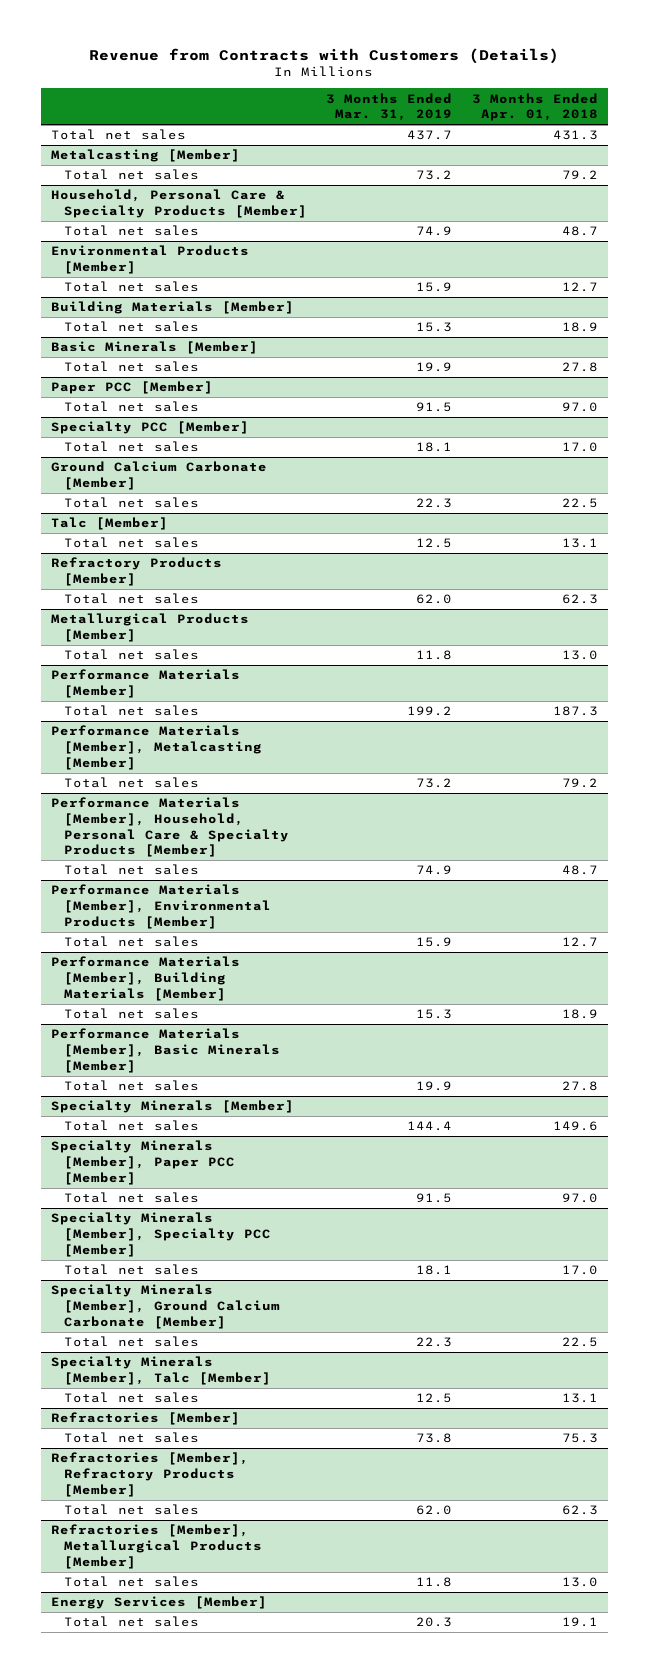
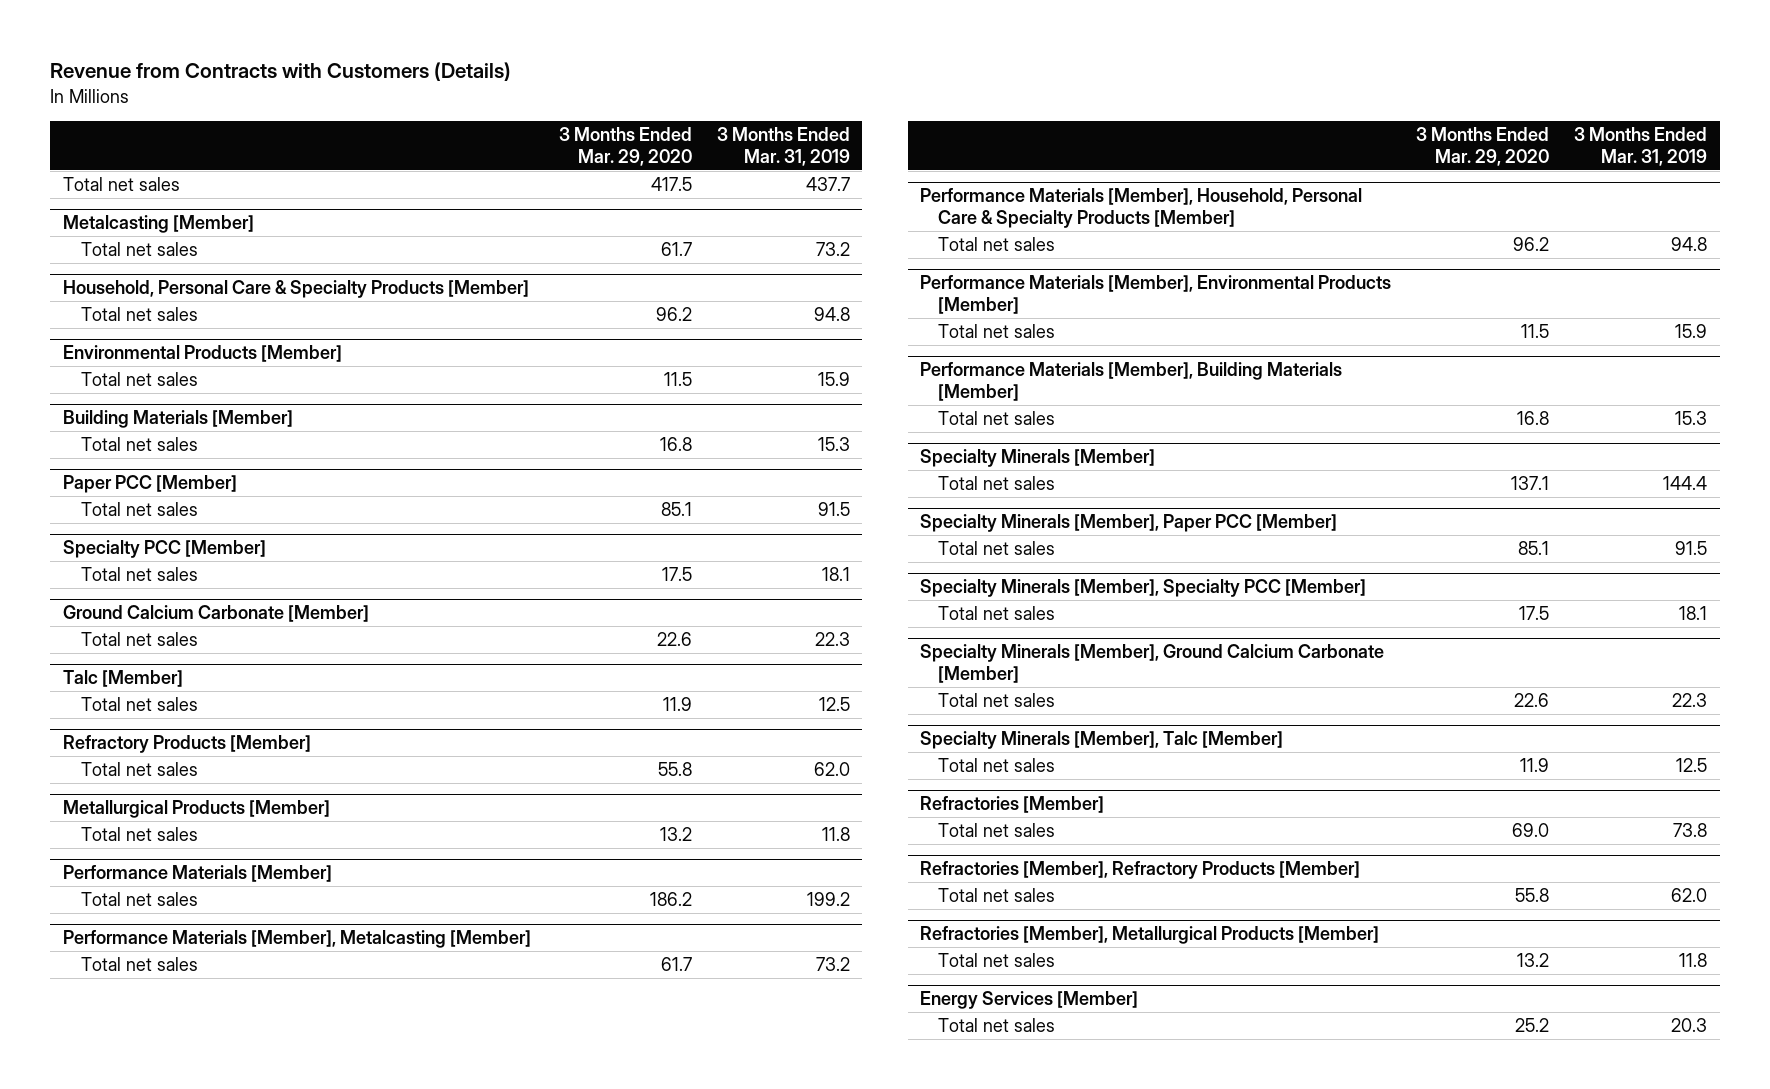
- | 3 Months Ended Mar. 31, 2019 | 3 Months Ended Apr. 01, 2018
+ | 3 Months Ended Mar. 29, 2020 | 3 Months Ended Mar. 31, 2019
@ Household, Personal Care & Specialty Products [Member]
- Total net sales | 74.9 | 48.7
+ Total net sales | 96.2 | 94.8
- Basic Minerals [Member]
- Total net sales | 19.9 | 27.8
@ Performance Materials [Member], Household, Personal Care & Specialty Products [Member]
- Total net sales | 74.9 | 48.7
+ Total net sales | 96.2 | 94.8
- Performance Materials [Member], Basic Minerals [Member]
- Total net sales | 19.9 | 27.8

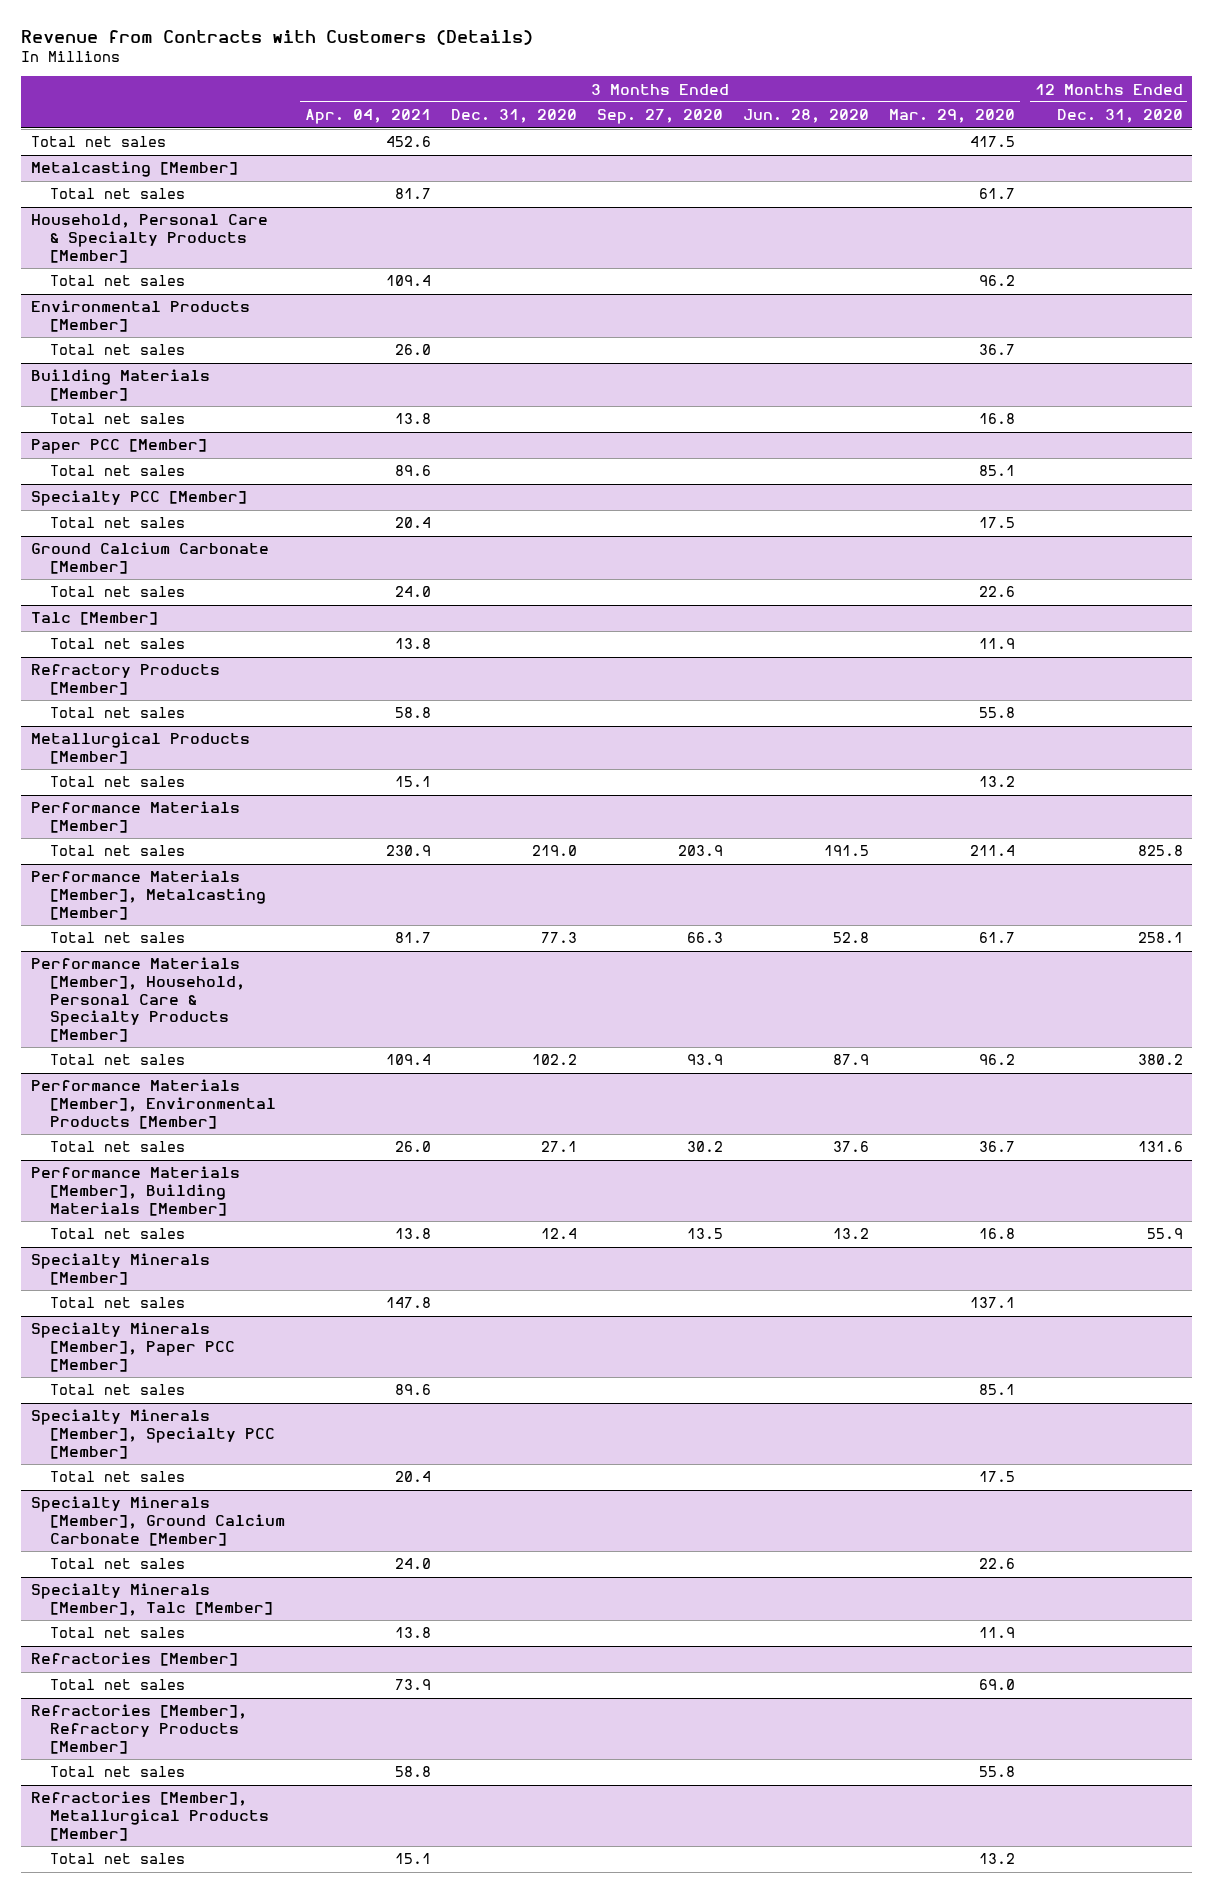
- | 3 Months Ended Mar. 29, 2020 | 3 Months Ended Mar. 31, 2019
+ | 3 Months Ended Apr. 04, 2021 | 3 Months Ended Dec. 31, 2020 | 3 Months Ended Sep. 27, 2020 | 3 Months Ended Jun. 28, 2020 | 3 Months Ended Mar. 29, 2020 | 12 Months Ended Dec. 31, 2020
@ Environmental Products [Member]
- Total net sales | 11.5 | 15.9
+ Total net sales | 26.0 | | | | 36.7 |
@ Performance Materials [Member]
- Total net sales | 186.2 | 199.2
+ Total net sales | 230.9 | 219.0 | 203.9 | 191.5 | 211.4 | 825.8
@ Performance Materials [Member], Environmental Products [Member]
- Total net sales | 11.5 | 15.9
+ Total net sales | 26.0 | 27.1 | 30.2 | 37.6 | 36.7 | 131.6
- Energy Services [Member]
- Total net sales | 25.2 | 20.3

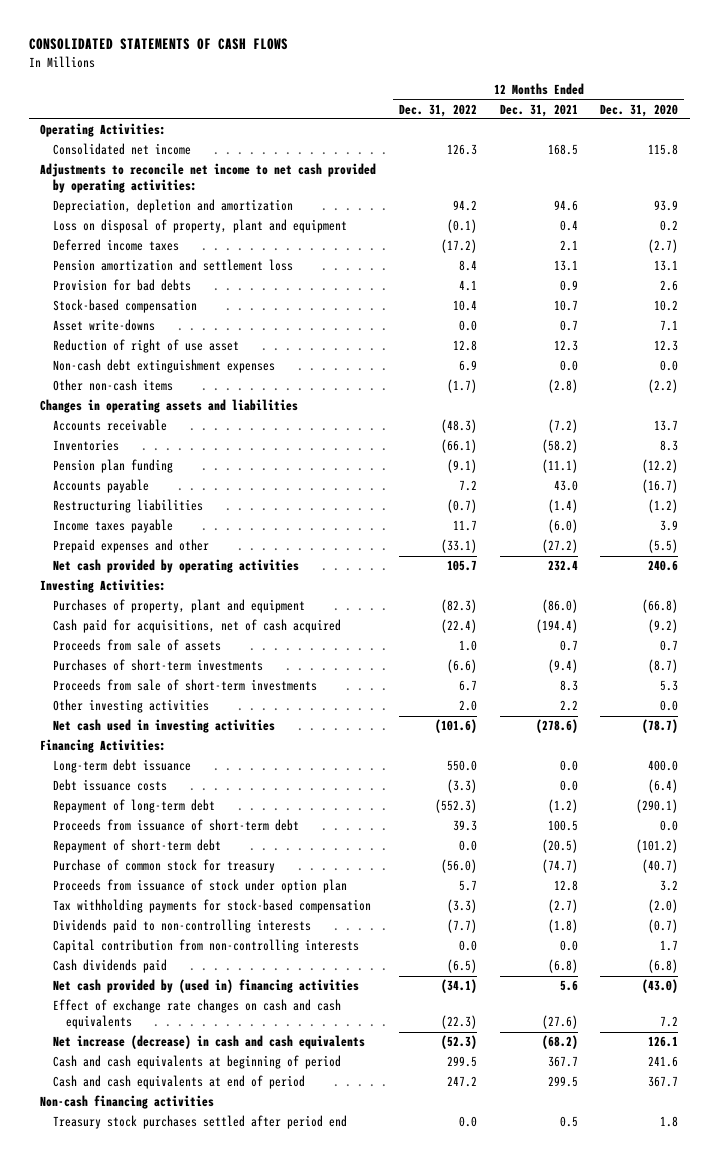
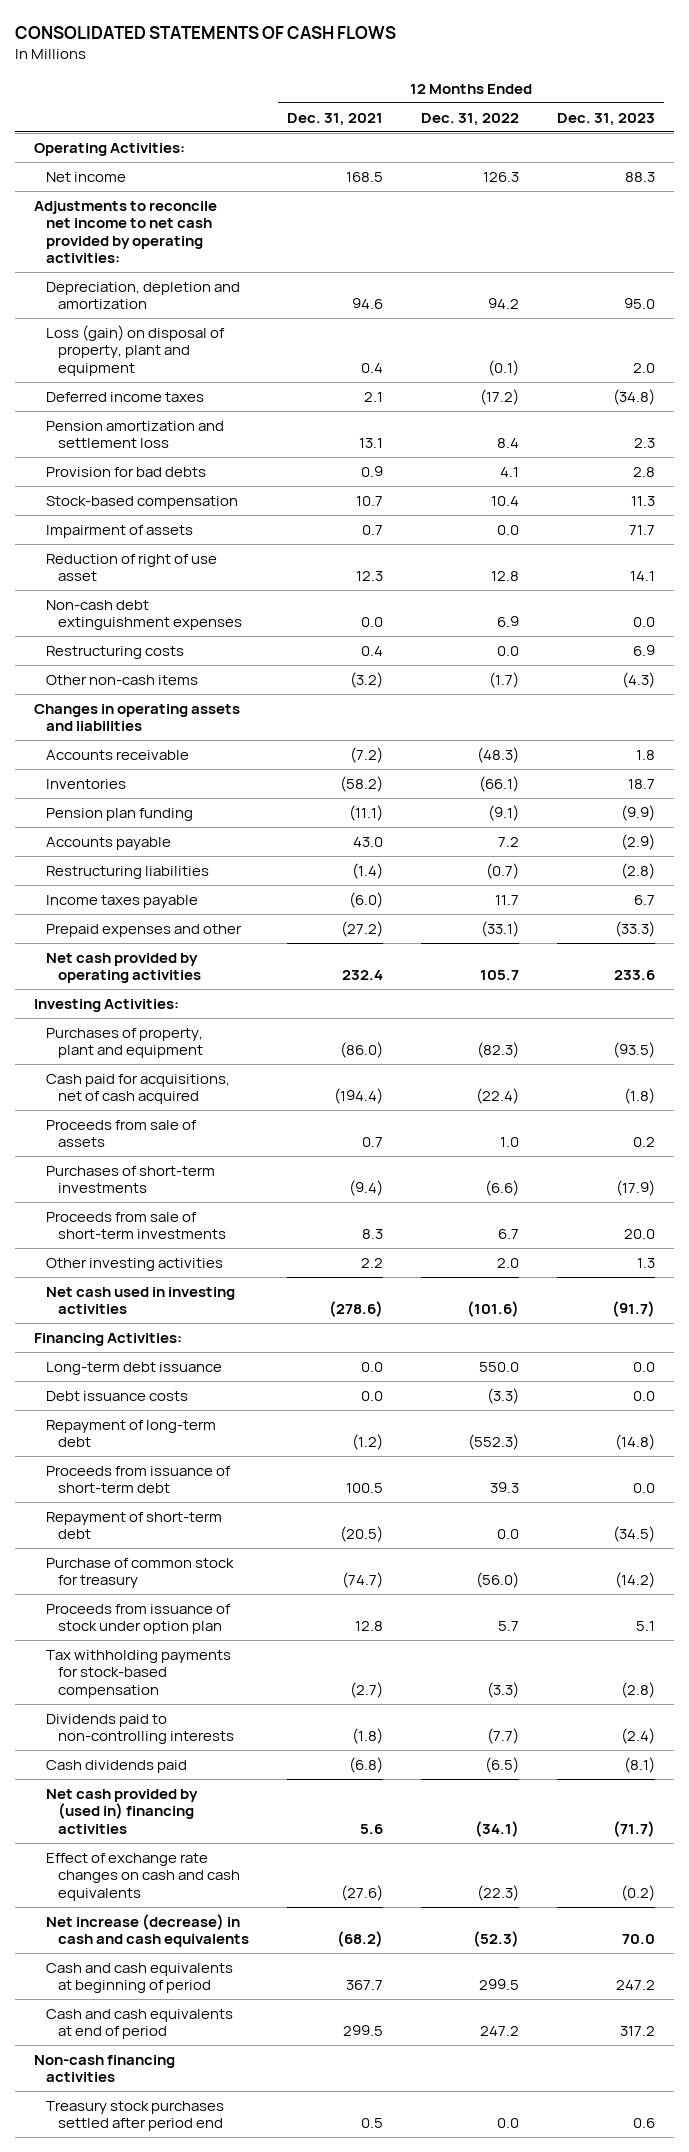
- | 12 Months Ended Dec. 31, 2022 | 12 Months Ended Dec. 31, 2021 | 12 Months Ended Dec. 31, 2020
+ | 12 Months Ended Dec. 31, 2021 | 12 Months Ended Dec. 31, 2022 | 12 Months Ended Dec. 31, 2023
- Consolidated net income | 126.3 | 168.5 | 115.8
+ Net income | 168.5 | 126.3 | 88.3
- Loss on disposal of property, plant and equipment | (0.1) | 0.4 | 0.2
+ Loss (gain) on disposal of property, plant and equipment | 0.4 | (0.1) | 2.0
- Asset write-downs | 0.0 | 0.7 | 7.1
+ Impairment of assets | 0.7 | 0.0 | 71.7
- Other non-cash items | (1.7) | (2.8) | (2.2)
+ Restructuring costs | 0.4 | 0.0 | 6.9
+ Other non-cash items | (3.2) | (1.7) | (4.3)
- Capital contribution from non-controlling interests | 0.0 | 0.0 | 1.7

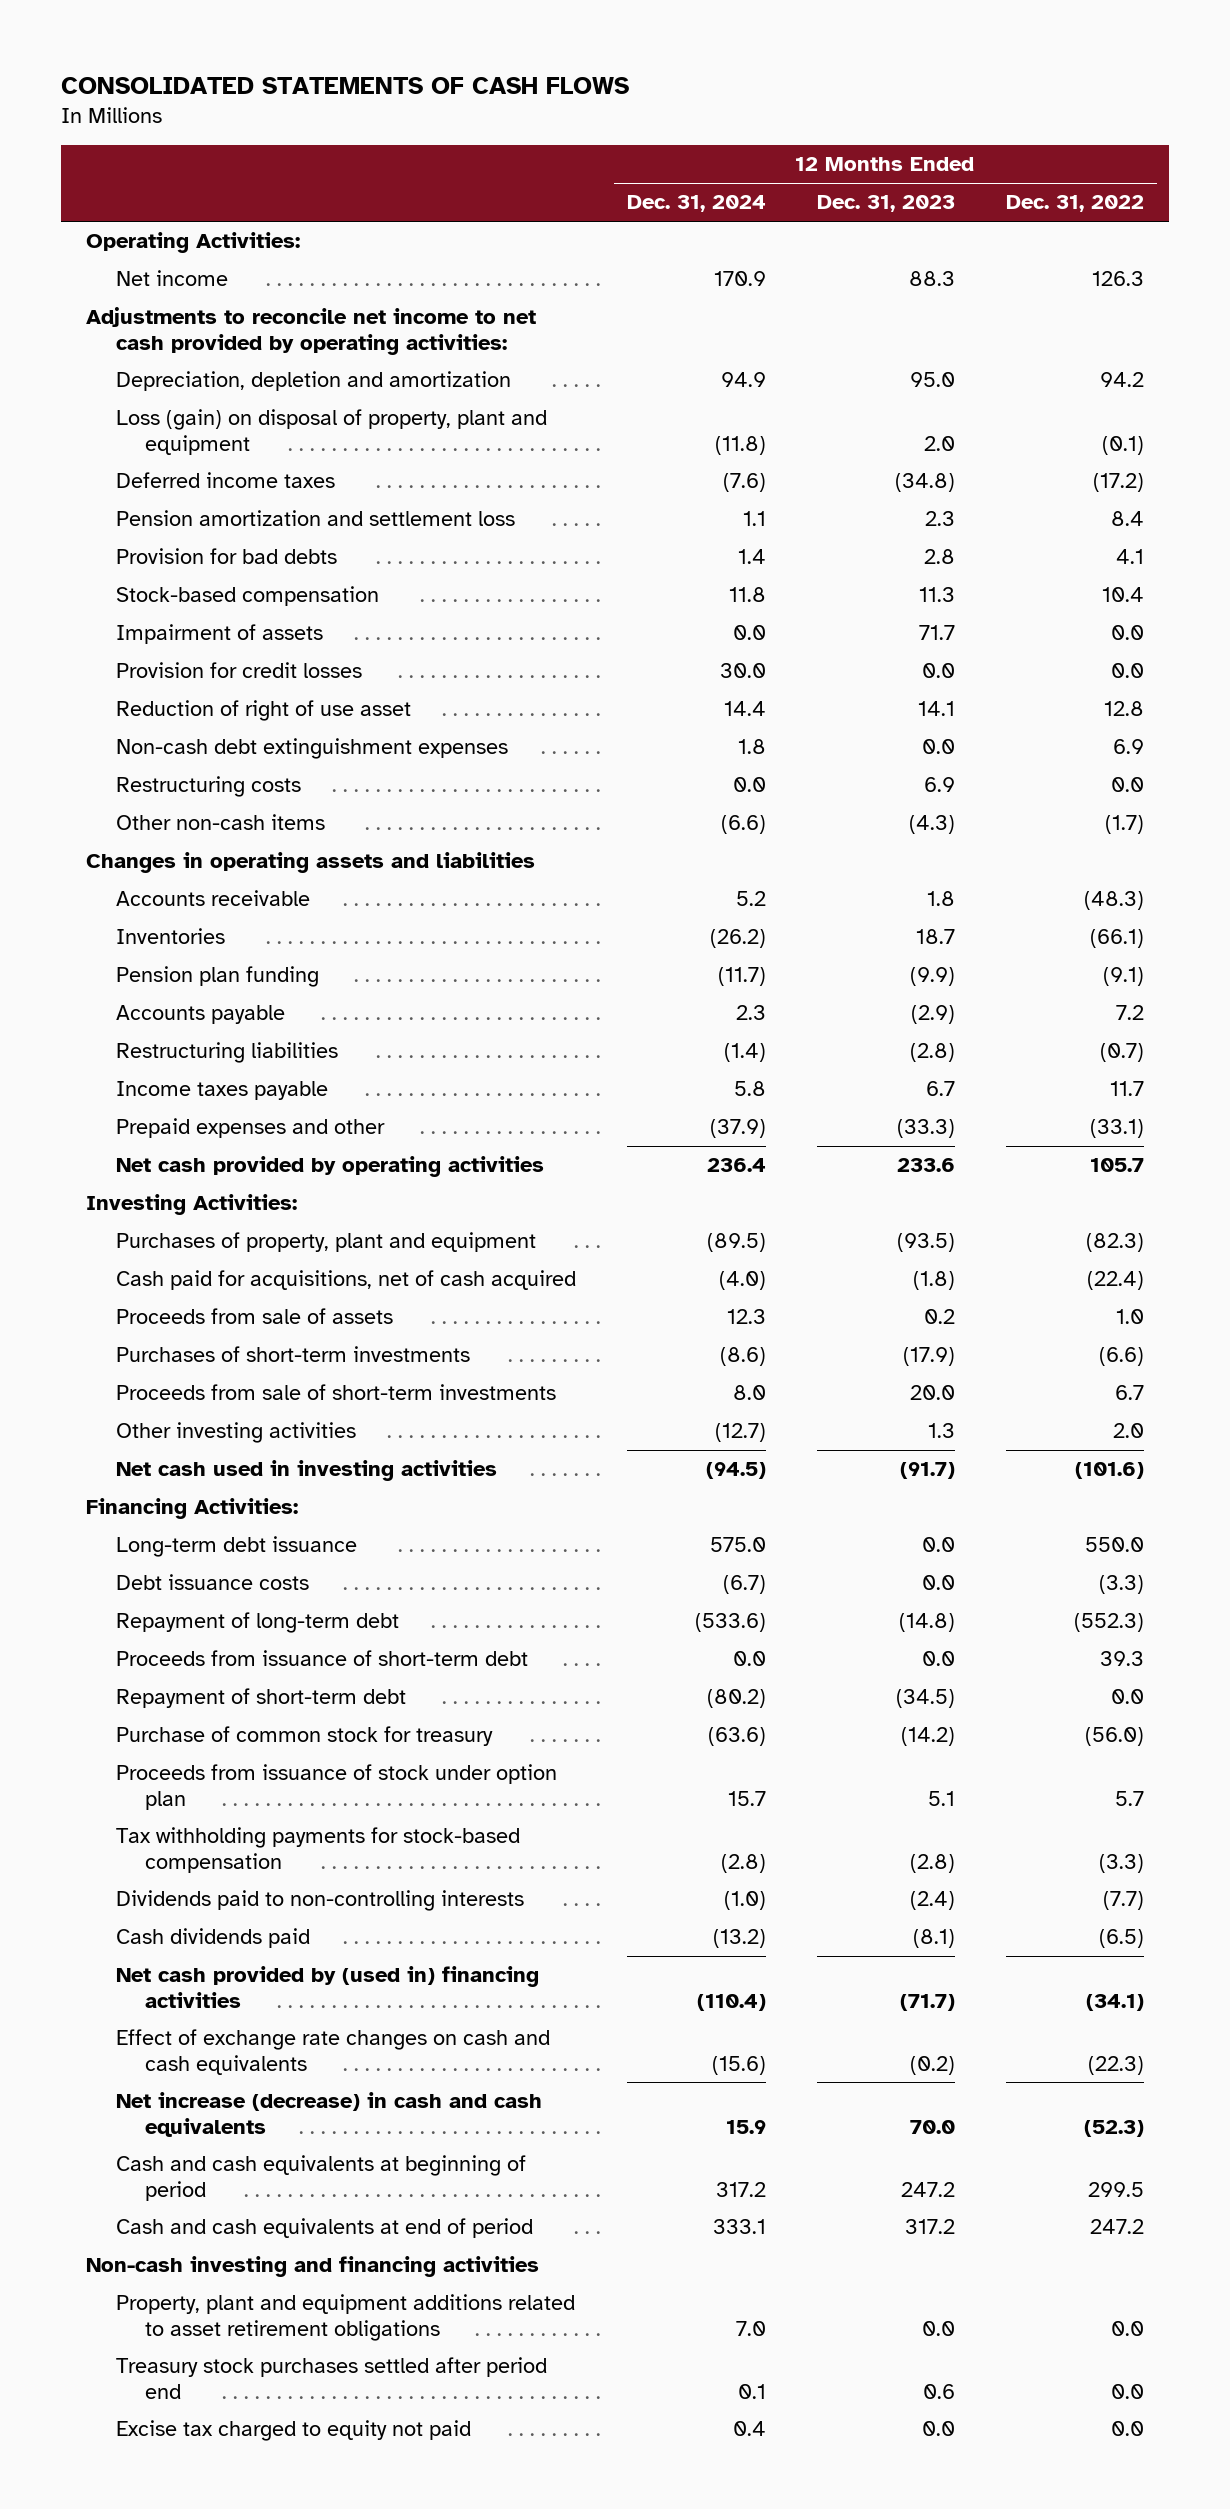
- | 12 Months Ended Dec. 31, 2021 | 12 Months Ended Dec. 31, 2022 | 12 Months Ended Dec. 31, 2023
+ | 12 Months Ended Dec. 31, 2024 | 12 Months Ended Dec. 31, 2023 | 12 Months Ended Dec. 31, 2022
+ Provision for credit losses | 30.0 | 0.0 | 0.0
- Non-cash financing activities
+ Non-cash investing and financing activities
+ Property, plant and equipment additions related to asset retirement obligations | 7.0 | 0.0 | 0.0
+ Excise tax charged to equity not paid | 0.4 | 0.0 | 0.0

